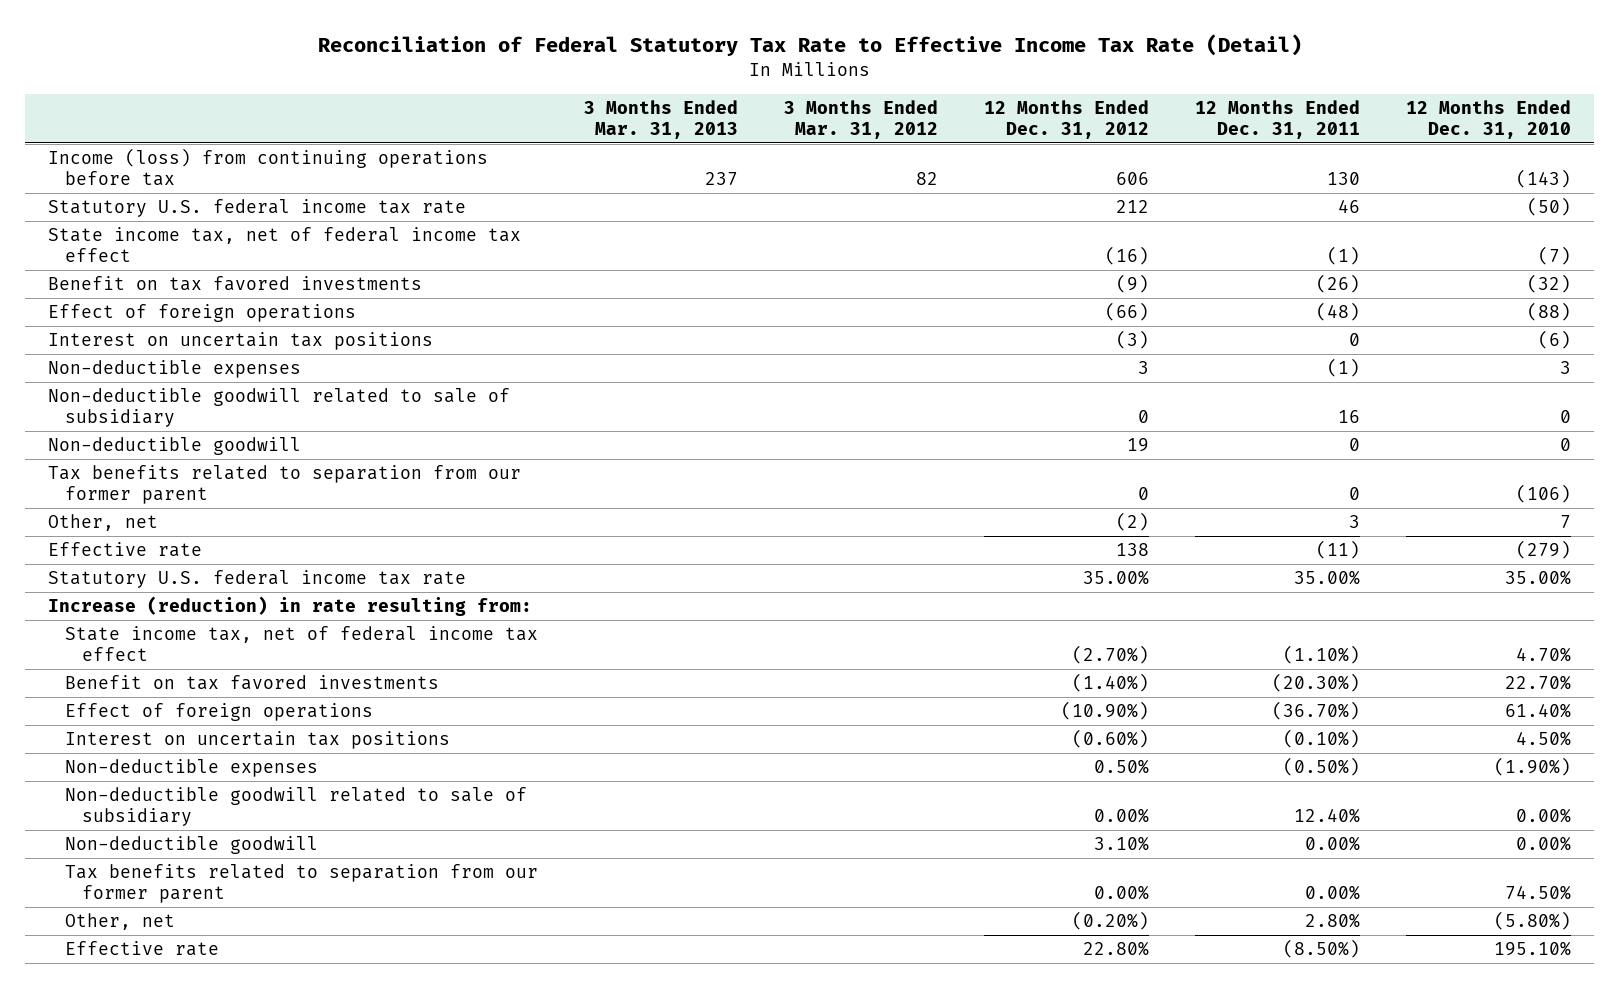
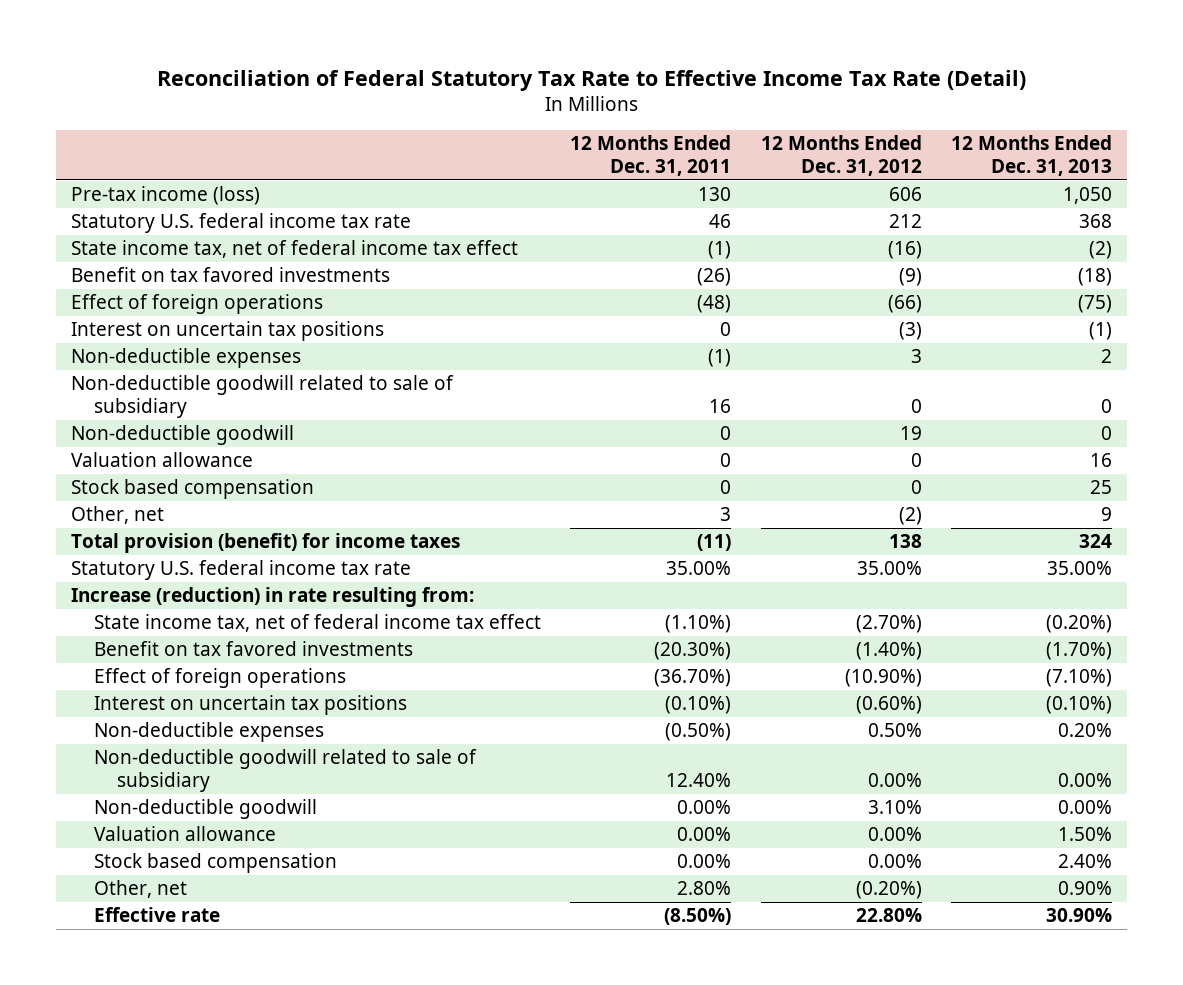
- | 3 Months Ended Mar. 31, 2013 | 3 Months Ended Mar. 31, 2012 | 12 Months Ended Dec. 31, 2012 | 12 Months Ended Dec. 31, 2011 | 12 Months Ended Dec. 31, 2010
+ | 12 Months Ended Dec. 31, 2011 | 12 Months Ended Dec. 31, 2012 | 12 Months Ended Dec. 31, 2013
- Income (loss) from continuing operations before tax | 237 | 82 | 606 | 130 | (143)
+ Pre-tax income (loss) | 130 | 606 | 1,050
- Tax benefits related to separation from our former parent | | | 0 | 0 | (106)
+ Valuation allowance | 0 | 0 | 16
+ Stock based compensation | 0 | 0 | 25
- Effective rate | | | 138 | (11) | (279)
+ Total provision (benefit) for income taxes | (11) | 138 | 324
- Tax benefits related to separation from our former parent | | | 0.00% | 0.00% | 74.50%
+ Valuation allowance | 0.00% | 0.00% | 1.50%
+ Stock based compensation | 0.00% | 0.00% | 2.40%

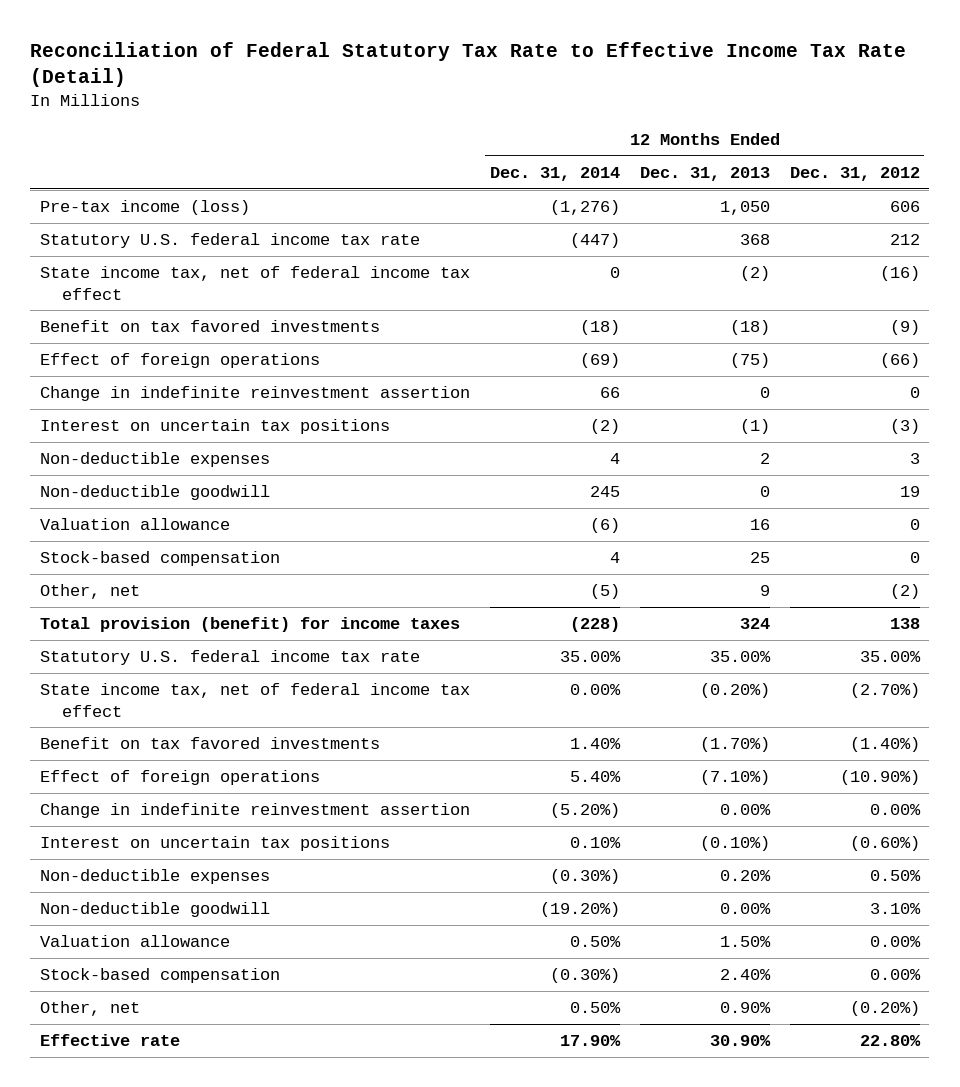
- | 12 Months Ended Dec. 31, 2011 | 12 Months Ended Dec. 31, 2012 | 12 Months Ended Dec. 31, 2013
+ | 12 Months Ended Dec. 31, 2014 | 12 Months Ended Dec. 31, 2013 | 12 Months Ended Dec. 31, 2012
+ Change in indefinite reinvestment assertion | 66 | 0 | 0
- Non-deductible goodwill related to sale of subsidiary | 16 | 0 | 0
- Stock based compensation | 0 | 0 | 25
+ Stock-based compensation | 4 | 25 | 0
- Increase (reduction) in rate resulting from:
+ Change in indefinite reinvestment assertion | (5.20%) | 0.00% | 0.00%
- Non-deductible goodwill related to sale of subsidiary | 12.40% | 0.00% | 0.00%
- Stock based compensation | 0.00% | 0.00% | 2.40%
+ Stock-based compensation | (0.30%) | 2.40% | 0.00%

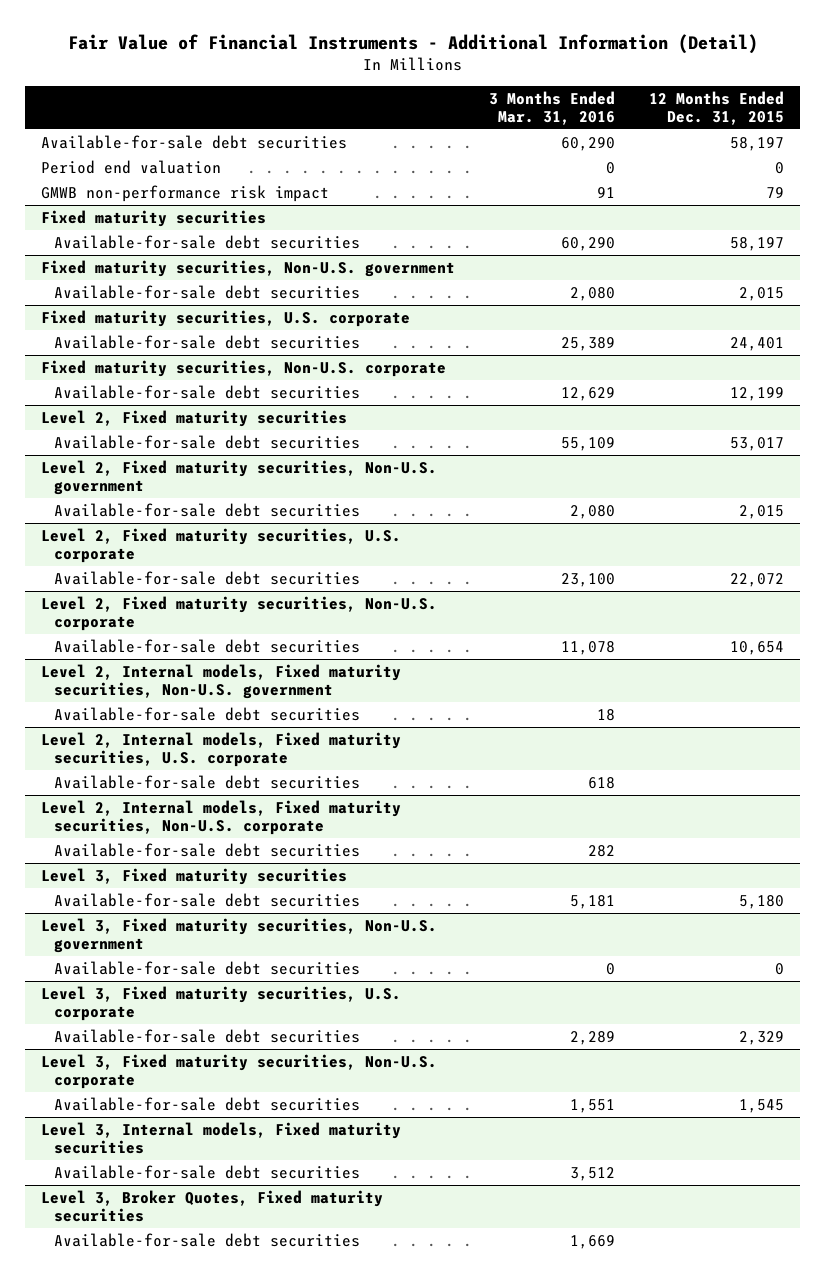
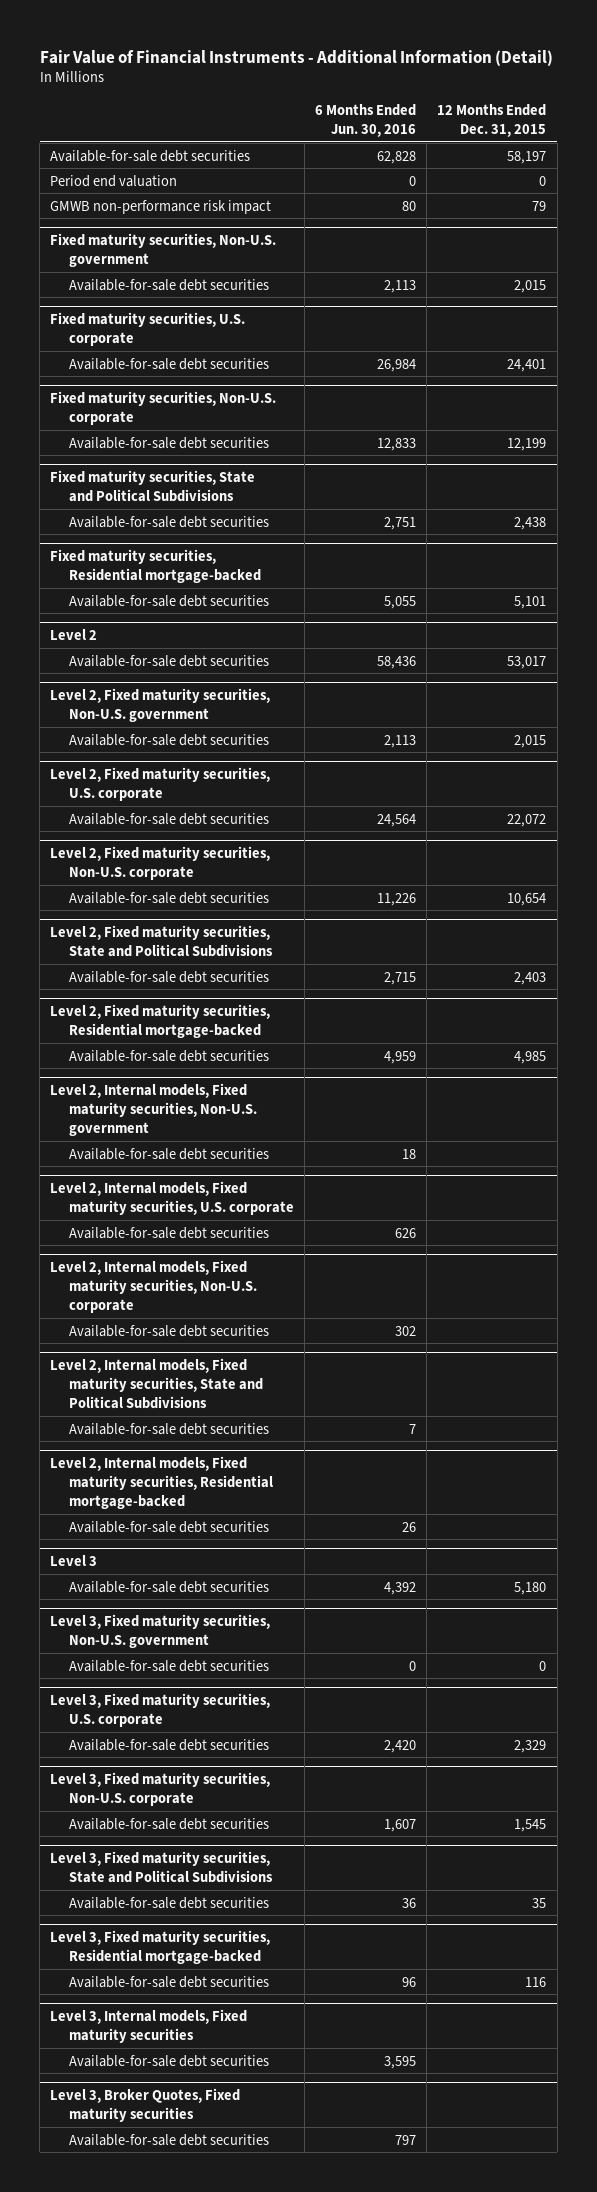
- | 3 Months Ended Mar. 31, 2016 | 12 Months Ended Dec. 31, 2015
+ | 6 Months Ended Jun. 30, 2016 | 12 Months Ended Dec. 31, 2015
- Fixed maturity securities
- Available-for-sale debt securities | 60,290 | 58,197
- Level 2, Fixed maturity securities
+ Fixed maturity securities, State and Political Subdivisions
+ Available-for-sale debt securities | 2,751 | 2,438
+ Fixed maturity securities, Residential mortgage-backed
+ Available-for-sale debt securities | 5,055 | 5,101
+ Level 2
+ Level 2, Fixed maturity securities, State and Political Subdivisions
+ Available-for-sale debt securities | 2,715 | 2,403
+ Level 2, Fixed maturity securities, Residential mortgage-backed
+ Available-for-sale debt securities | 4,959 | 4,985
- Level 3, Fixed maturity securities
+ Level 2, Internal models, Fixed maturity securities, State and Political Subdivisions
+ Available-for-sale debt securities | 7 |
+ Level 2, Internal models, Fixed maturity securities, Residential mortgage-backed
+ Available-for-sale debt securities | 26 |
+ Level 3
+ Level 3, Fixed maturity securities, State and Political Subdivisions
+ Available-for-sale debt securities | 36 | 35
+ Level 3, Fixed maturity securities, Residential mortgage-backed
+ Available-for-sale debt securities | 96 | 116

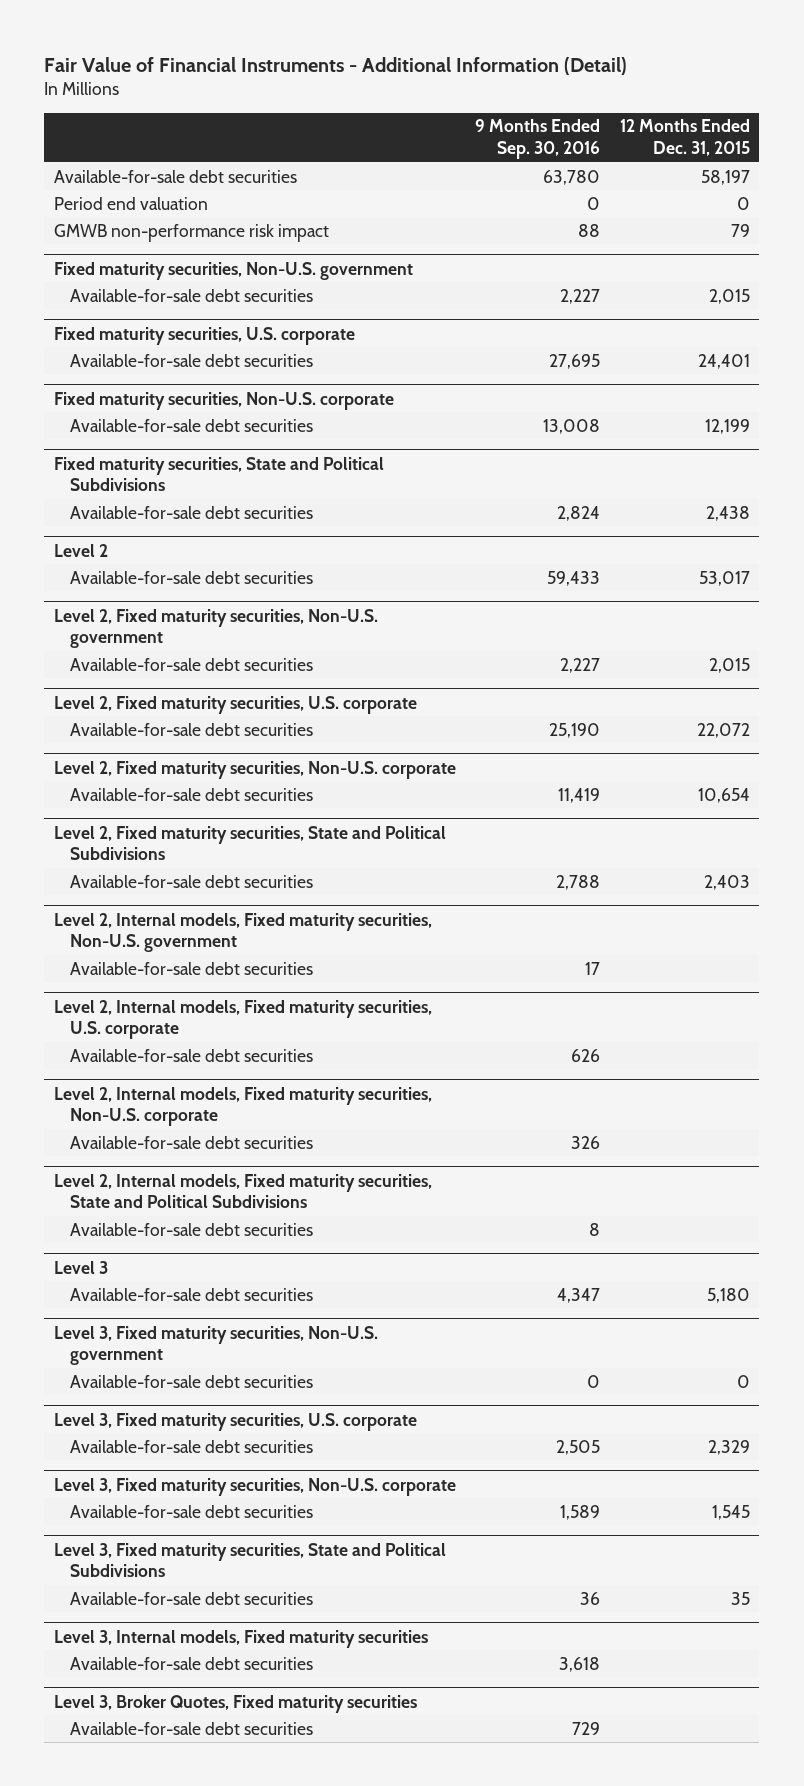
- | 6 Months Ended Jun. 30, 2016 | 12 Months Ended Dec. 31, 2015
+ | 9 Months Ended Sep. 30, 2016 | 12 Months Ended Dec. 31, 2015
- Fixed maturity securities, Residential mortgage-backed
- Available-for-sale debt securities | 5,055 | 5,101
- Level 2, Fixed maturity securities, Residential mortgage-backed
- Available-for-sale debt securities | 4,959 | 4,985
- Level 2, Internal models, Fixed maturity securities, Residential mortgage-backed
- Available-for-sale debt securities | 26 |
- Level 3, Fixed maturity securities, Residential mortgage-backed
- Available-for-sale debt securities | 96 | 116

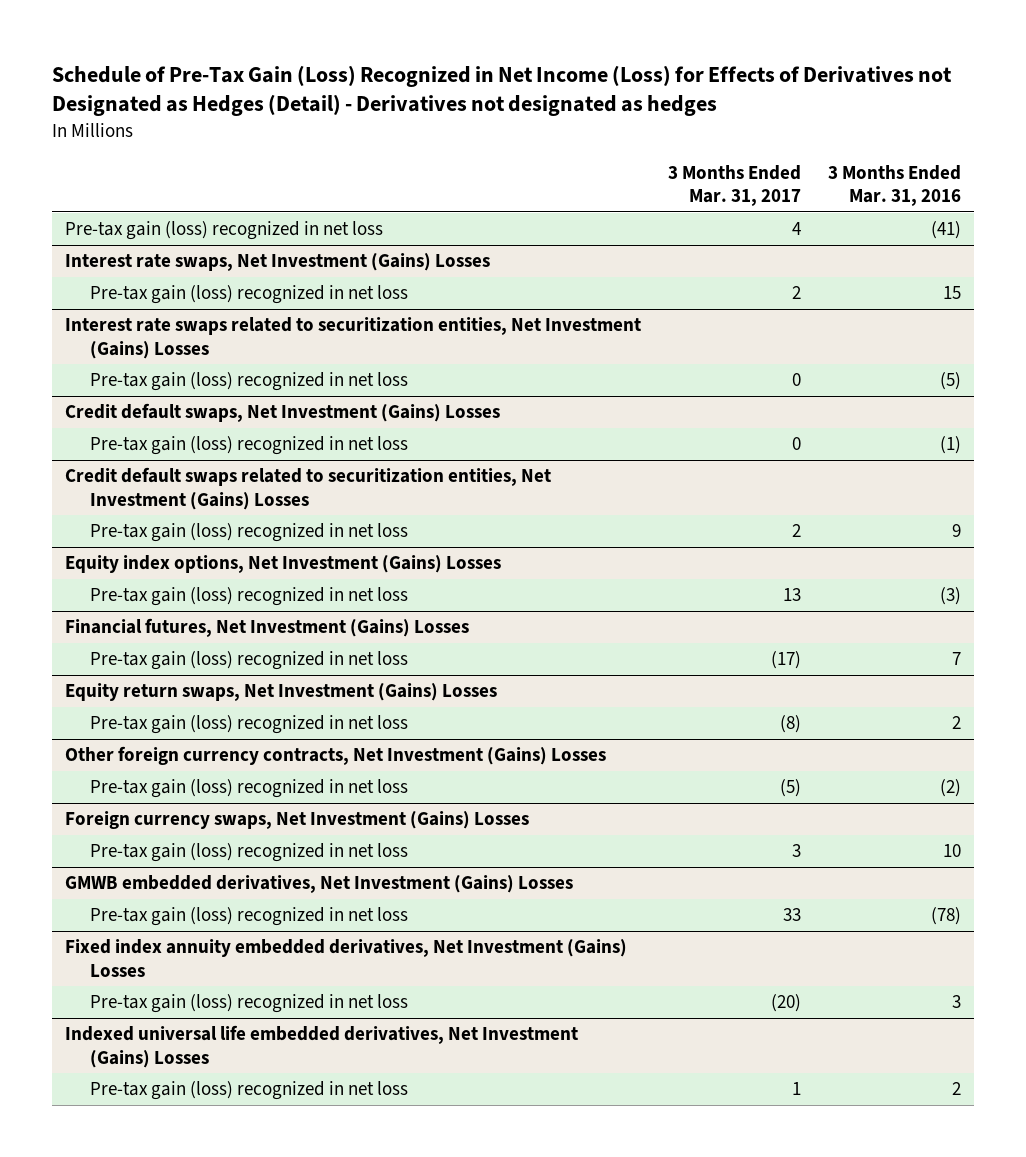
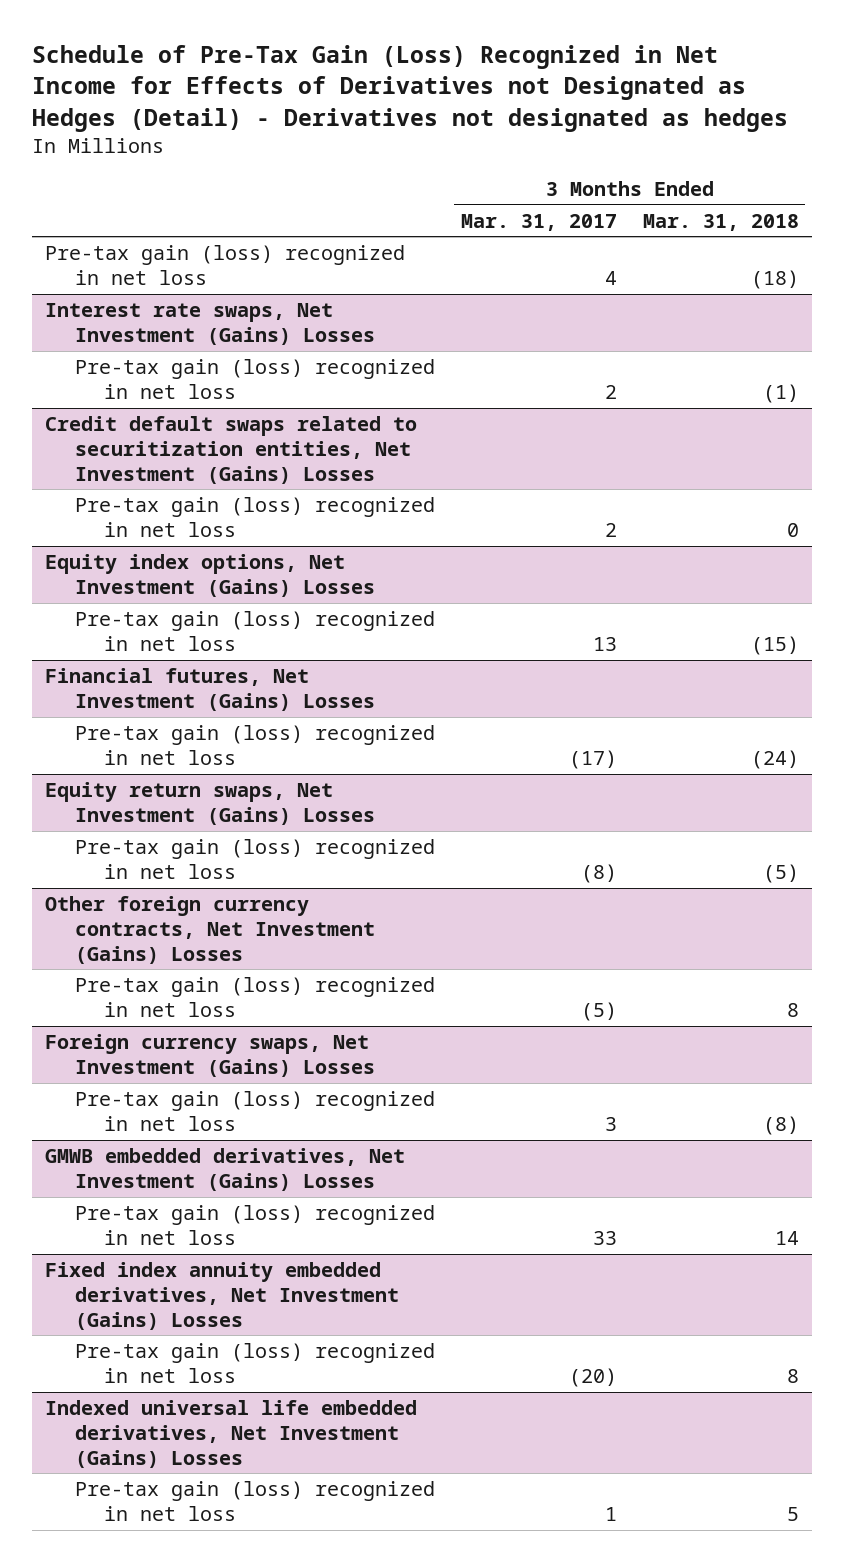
- Schedule of Pre-Tax Gain (Loss) Recognized in Net Income (Loss) for Effects of Derivatives not Designated as Hedges (Detail) - Derivatives not designated as hedges
+ Schedule of Pre-Tax Gain (Loss) Recognized in Net Income for Effects of Derivatives not Designated as Hedges (Detail) - Derivatives not designated as hedges
- | 3 Months Ended Mar. 31, 2017 | 3 Months Ended Mar. 31, 2016
+ | 3 Months Ended Mar. 31, 2017 | 3 Months Ended Mar. 31, 2018
- Interest rate swaps related to securitization entities, Net Investment (Gains) Losses
- Pre-tax gain (loss) recognized in net loss | 0 | (5)
- Credit default swaps, Net Investment (Gains) Losses
- Pre-tax gain (loss) recognized in net loss | 0 | (1)

